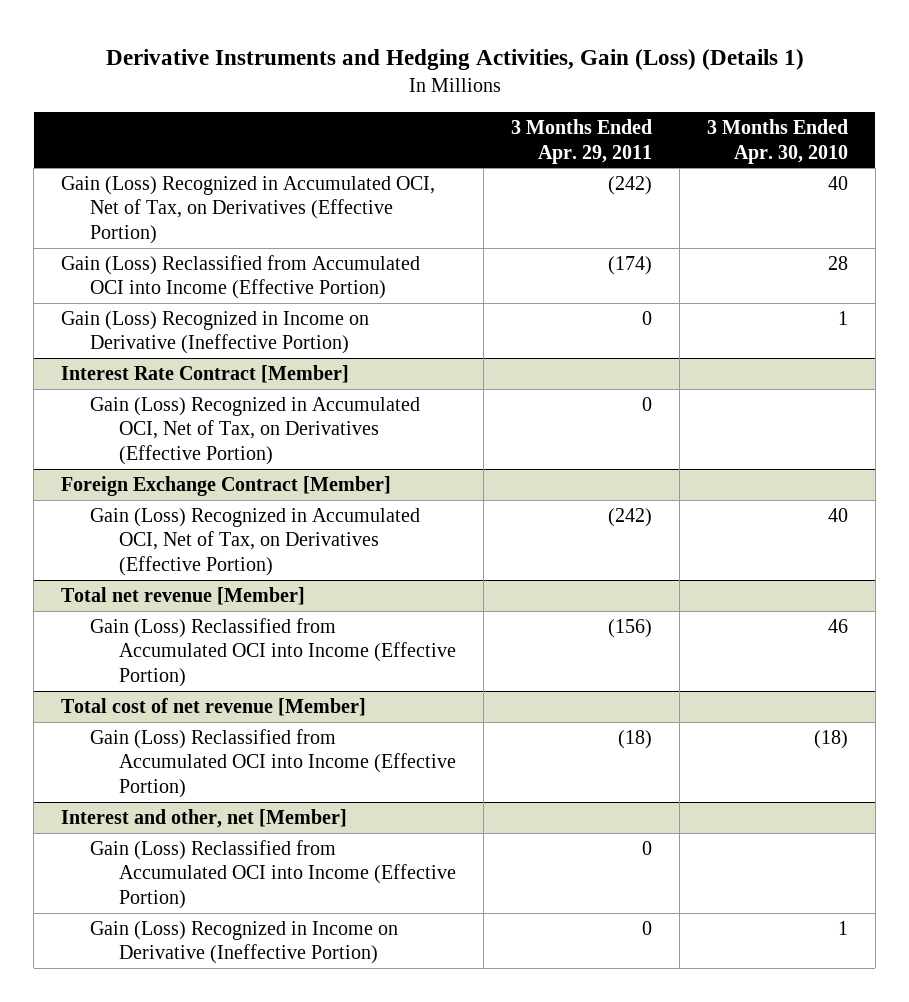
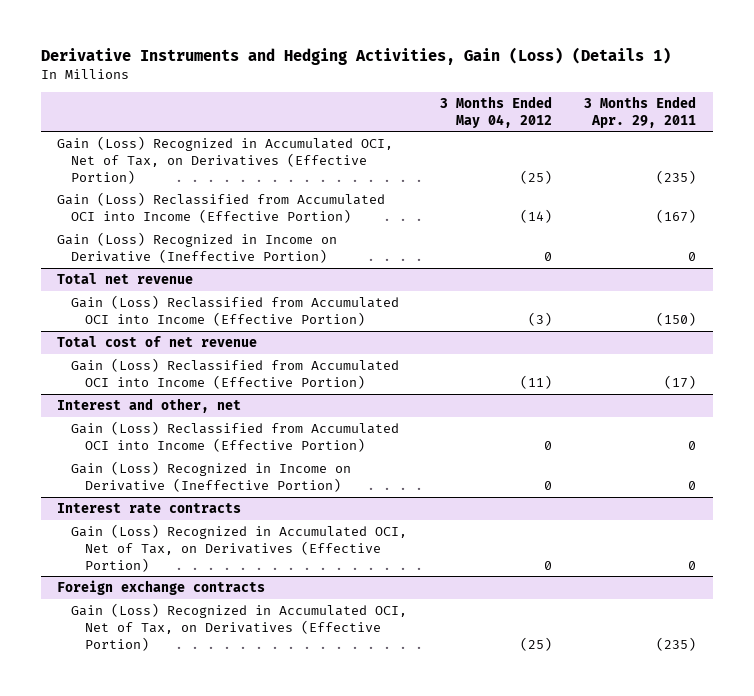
- | 3 Months Ended Apr. 29, 2011 | 3 Months Ended Apr. 30, 2010
+ | 3 Months Ended May 04, 2012 | 3 Months Ended Apr. 29, 2011
- Gain (Loss) Recognized in Accumulated OCI, Net of Tax, on Derivatives (Effective Portion) | (242) | 40
- Gain (Loss) Reclassified from Accumulated OCI into Income (Effective Portion) | (174) | 28
+ Gain (Loss) Recognized in Accumulated OCI, Net of Tax, on Derivatives (Effective Portion) | (25) | (235)
+ Gain (Loss) Reclassified from Accumulated OCI into Income (Effective Portion) | (14) | (167)
- Interest Rate Contract [Member]
- Gain (Loss) Recognized in Accumulated OCI, Net of Tax, on Derivatives (Effective Portion) | 0 |
- Foreign Exchange Contract [Member]
- Gain (Loss) Recognized in Accumulated OCI, Net of Tax, on Derivatives (Effective Portion) | (242) | 40
- Total net revenue [Member]
- Gain (Loss) Reclassified from Accumulated OCI into Income (Effective Portion) | (156) | 46
- Total cost of net revenue [Member]
- Gain (Loss) Reclassified from Accumulated OCI into Income (Effective Portion) | (18) | (18)
- Interest and other, net [Member]
+ Total net revenue
+ Gain (Loss) Reclassified from Accumulated OCI into Income (Effective Portion) | (3) | (150)
+ Total cost of net revenue
+ Gain (Loss) Reclassified from Accumulated OCI into Income (Effective Portion) | (11) | (17)
+ Interest and other, net
+ Interest rate contracts
+ Gain (Loss) Recognized in Accumulated OCI, Net of Tax, on Derivatives (Effective Portion) | 0 | 0
+ Foreign exchange contracts
+ Gain (Loss) Recognized in Accumulated OCI, Net of Tax, on Derivatives (Effective Portion) | (25) | (235)

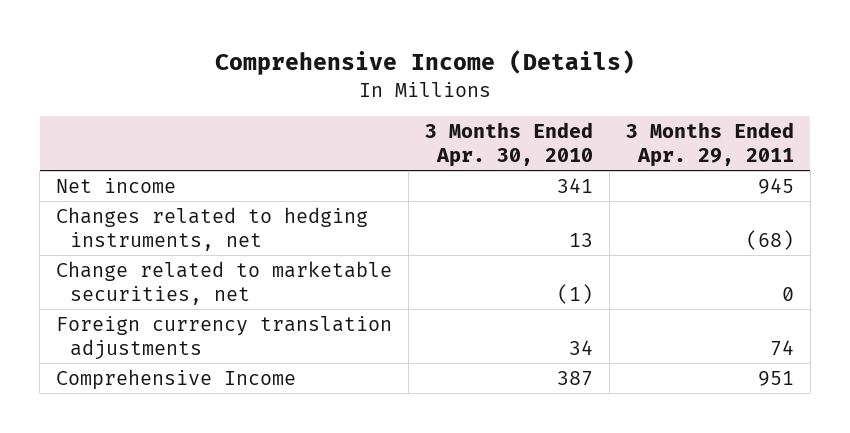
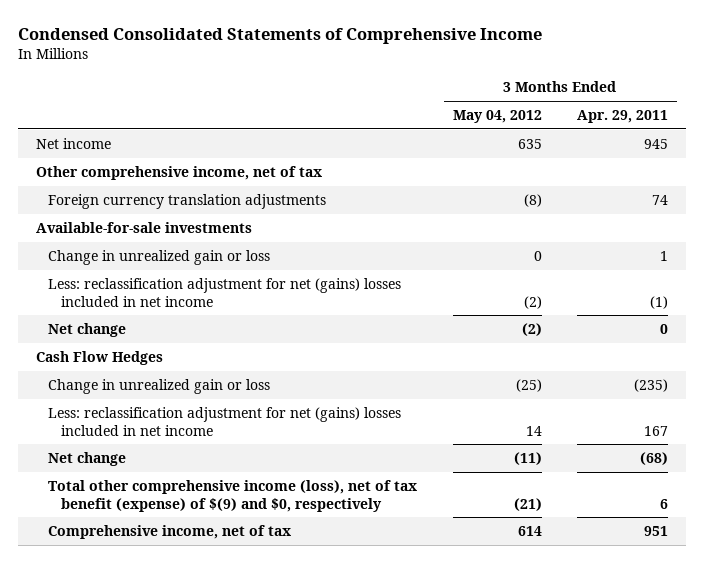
- Comprehensive Income (Details)
+ Condensed Consolidated Statements of Comprehensive Income
- | 3 Months Ended Apr. 30, 2010 | 3 Months Ended Apr. 29, 2011
+ | 3 Months Ended May 04, 2012 | 3 Months Ended Apr. 29, 2011
- Changes related to hedging instruments, net | 13 | (68)
- Change related to marketable securities, net | (1) | 0
+ Other comprehensive income, net of tax
- Comprehensive Income | 387 | 951
+ Available-for-sale investments
+ Change in unrealized gain or loss | 0 | 1
+ Less: reclassification adjustment for net (gains) losses included in net income | (2) | (1)
+ Net change | (2) | 0
+ Cash Flow Hedges
+ Change in unrealized gain or loss | (25) | (235)
+ Less: reclassification adjustment for net (gains) losses included in net income | 14 | 167
+ Net change | (11) | (68)
+ Total other comprehensive income (loss), net of tax benefit (expense) of $(9) and $0, respectively | (21) | 6
+ Comprehensive income, net of tax | 614 | 951

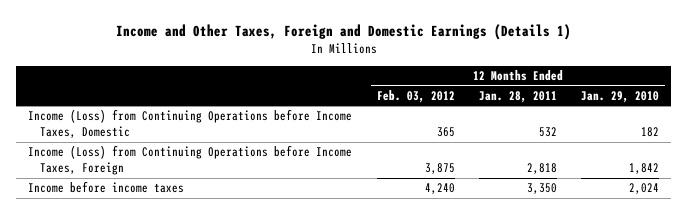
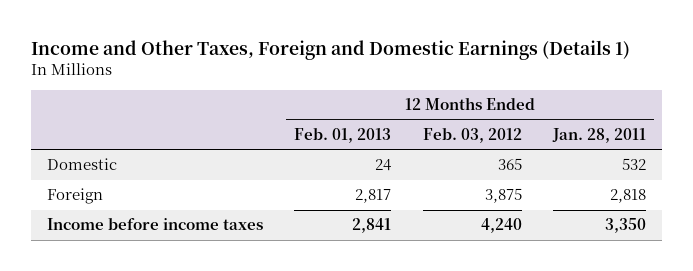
- | 12 Months Ended Feb. 03, 2012 | 12 Months Ended Jan. 28, 2011 | 12 Months Ended Jan. 29, 2010
+ | 12 Months Ended Feb. 01, 2013 | 12 Months Ended Feb. 03, 2012 | 12 Months Ended Jan. 28, 2011
- Income (Loss) from Continuing Operations before Income Taxes, Domestic | 365 | 532 | 182
- Income (Loss) from Continuing Operations before Income Taxes, Foreign | 3,875 | 2,818 | 1,842
+ Domestic | 24 | 365 | 532
+ Foreign | 2,817 | 3,875 | 2,818

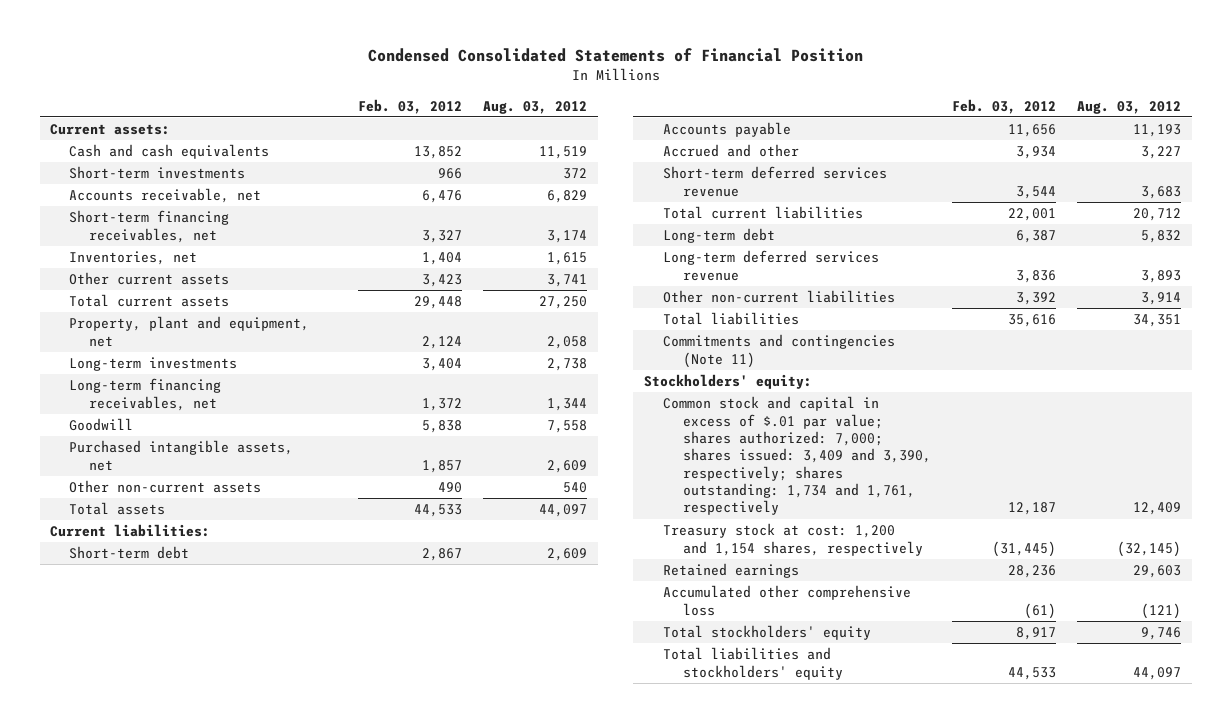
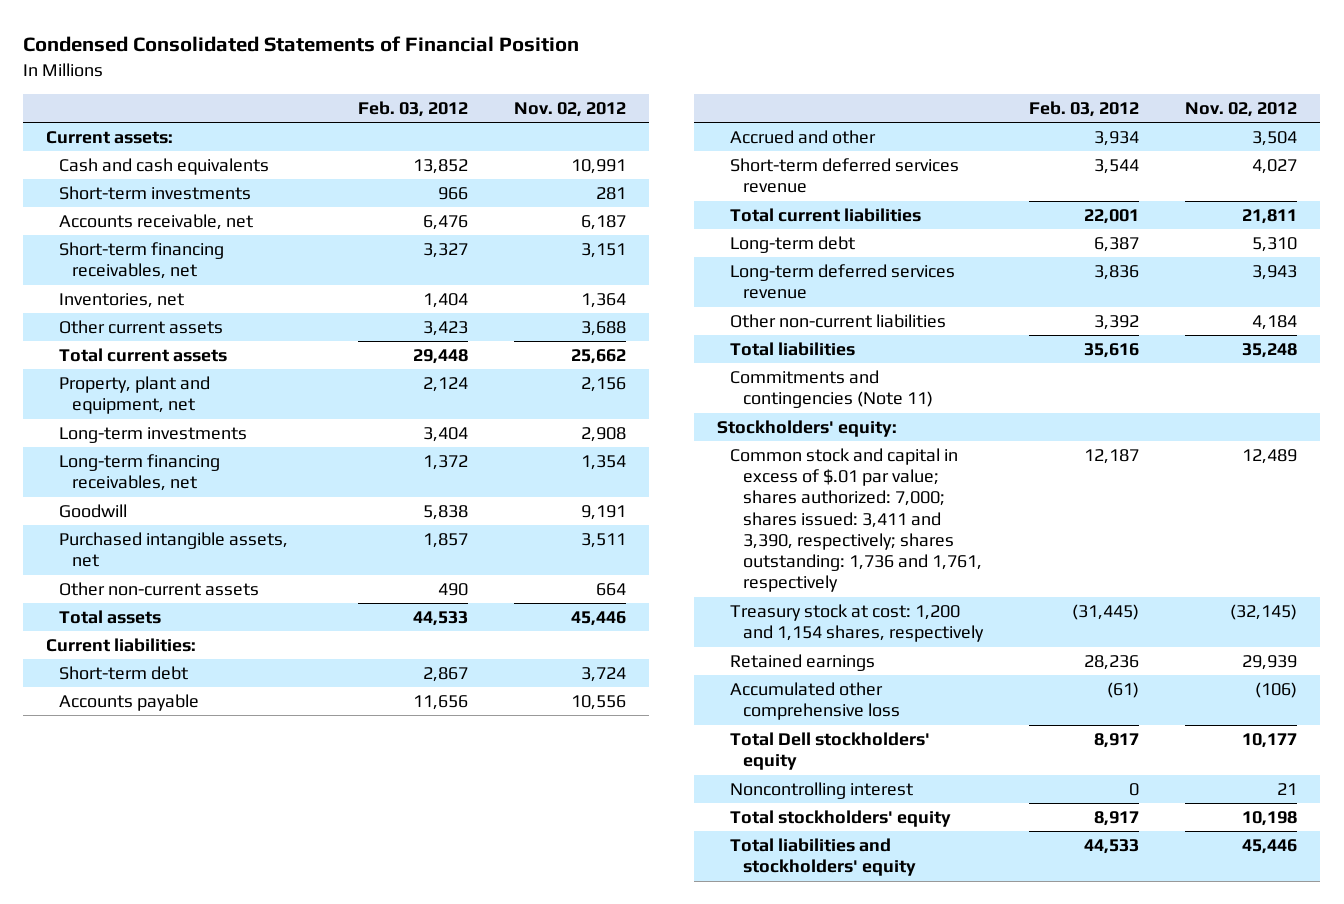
- | Feb. 03, 2012 | Aug. 03, 2012
+ | Feb. 03, 2012 | Nov. 02, 2012
- Common stock and capital in excess of $.01 par value; shares authorized: 7,000; shares issued: 3,409 and 3,390, respectively; shares outstanding: 1,734 and 1,761, respectively | 12,187 | 12,409
+ Common stock and capital in excess of $.01 par value; shares authorized: 7,000; shares issued: 3,411 and 3,390, respectively; shares outstanding: 1,736 and 1,761, respectively | 12,187 | 12,489
+ Total Dell stockholders' equity | 8,917 | 10,177
+ Noncontrolling interest | 0 | 21

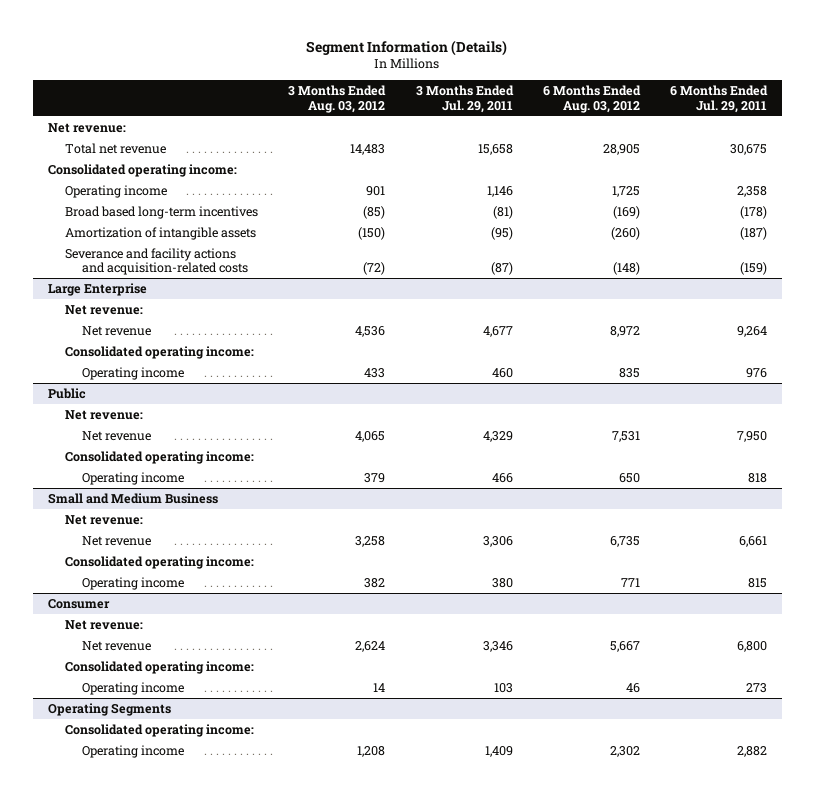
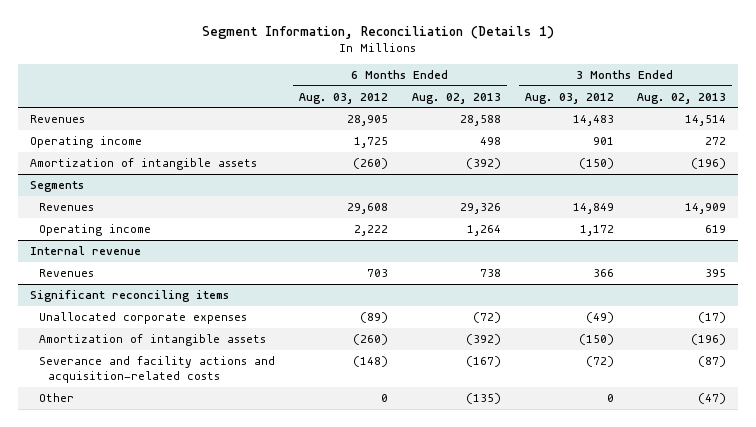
- Segment Information (Details)
+ Segment Information, Reconciliation (Details 1)
- | 3 Months Ended Aug. 03, 2012 | 3 Months Ended Jul. 29, 2011 | 6 Months Ended Aug. 03, 2012 | 6 Months Ended Jul. 29, 2011
+ | 6 Months Ended Aug. 03, 2012 | 6 Months Ended Aug. 02, 2013 | 3 Months Ended Aug. 03, 2012 | 3 Months Ended Aug. 02, 2013
- Net revenue:
- Total net revenue | 14,483 | 15,658 | 28,905 | 30,675
- Consolidated operating income:
+ Revenues | 28,905 | 28,588 | 14,483 | 14,514
- Broad based long-term incentives | (85) | (81) | (169) | (178)
+ Segments
+ Revenues | 29,608 | 29,326 | 14,849 | 14,909
+ Operating income | 2,222 | 1,264 | 1,172 | 619
+ Internal revenue
+ Revenues | 703 | 738 | 366 | 395
+ Significant reconciling items
+ Unallocated corporate expenses | (89) | (72) | (49) | (17)
+ Amortization of intangible assets | (260) | (392) | (150) | (196)
- Large Enterprise
- Net revenue:
- Net revenue | 4,536 | 4,677 | 8,972 | 9,264
- Consolidated operating income:
- Operating income | 433 | 460 | 835 | 976
- Public
- Net revenue:
- Net revenue | 4,065 | 4,329 | 7,531 | 7,950
- Consolidated operating income:
- Operating income | 379 | 466 | 650 | 818
- Small and Medium Business
- Net revenue:
- Net revenue | 3,258 | 3,306 | 6,735 | 6,661
- Consolidated operating income:
- Operating income | 382 | 380 | 771 | 815
- Consumer
- Net revenue:
- Net revenue | 2,624 | 3,346 | 5,667 | 6,800
- Consolidated operating income:
- Operating income | 14 | 103 | 46 | 273
- Operating Segments
- Consolidated operating income:
- Operating income | 1,208 | 1,409 | 2,302 | 2,882
+ Other | 0 | (135) | 0 | (47)

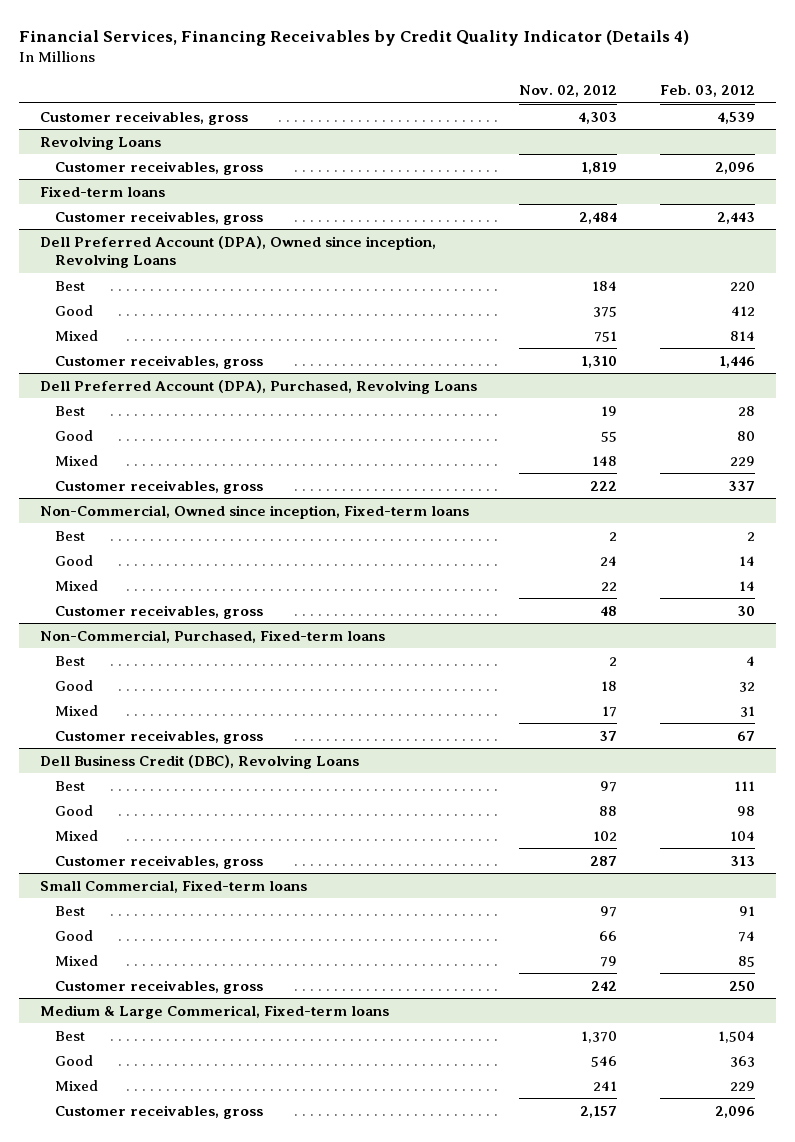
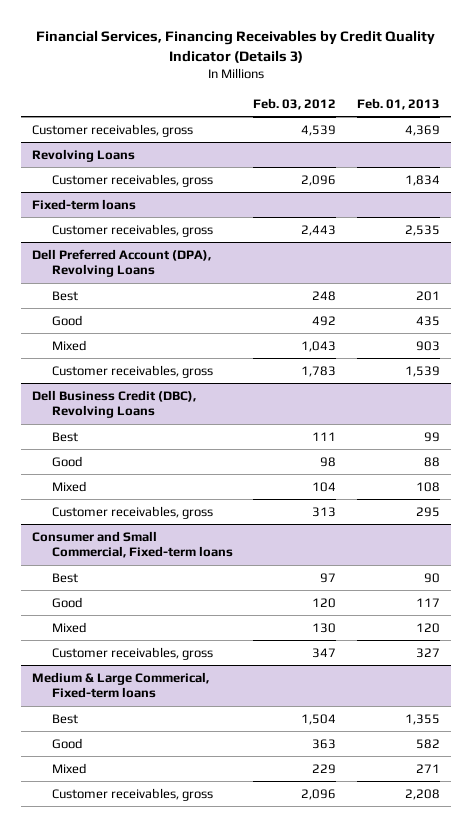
- Financial Services, Financing Receivables by Credit Quality Indicator (Details 4)
+ Financial Services, Financing Receivables by Credit Quality Indicator (Details 3)
- | Nov. 02, 2012 | Feb. 03, 2012
+ | Feb. 03, 2012 | Feb. 01, 2013
- Dell Preferred Account (DPA), Owned since inception, Revolving Loans
- Best | 184 | 220
- Good | 375 | 412
- Mixed | 751 | 814
- Customer receivables, gross | 1,310 | 1,446
- Dell Preferred Account (DPA), Purchased, Revolving Loans
- Best | 19 | 28
- Good | 55 | 80
- Mixed | 148 | 229
- Customer receivables, gross | 222 | 337
- Non-Commercial, Owned since inception, Fixed-term loans
- Best | 2 | 2
- Good | 24 | 14
- Mixed | 22 | 14
- Customer receivables, gross | 48 | 30
- Non-Commercial, Purchased, Fixed-term loans
- Best | 2 | 4
- Good | 18 | 32
- Mixed | 17 | 31
- Customer receivables, gross | 37 | 67
+ Dell Preferred Account (DPA), Revolving Loans
+ Best | 248 | 201
+ Good | 492 | 435
+ Mixed | 1,043 | 903
+ Customer receivables, gross | 1,783 | 1,539
- Small Commercial, Fixed-term loans
- Best | 97 | 91
- Good | 66 | 74
- Mixed | 79 | 85
- Customer receivables, gross | 242 | 250
+ Consumer and Small Commercial, Fixed-term loans
+ Best | 97 | 90
+ Good | 120 | 117
+ Mixed | 130 | 120
+ Customer receivables, gross | 347 | 327

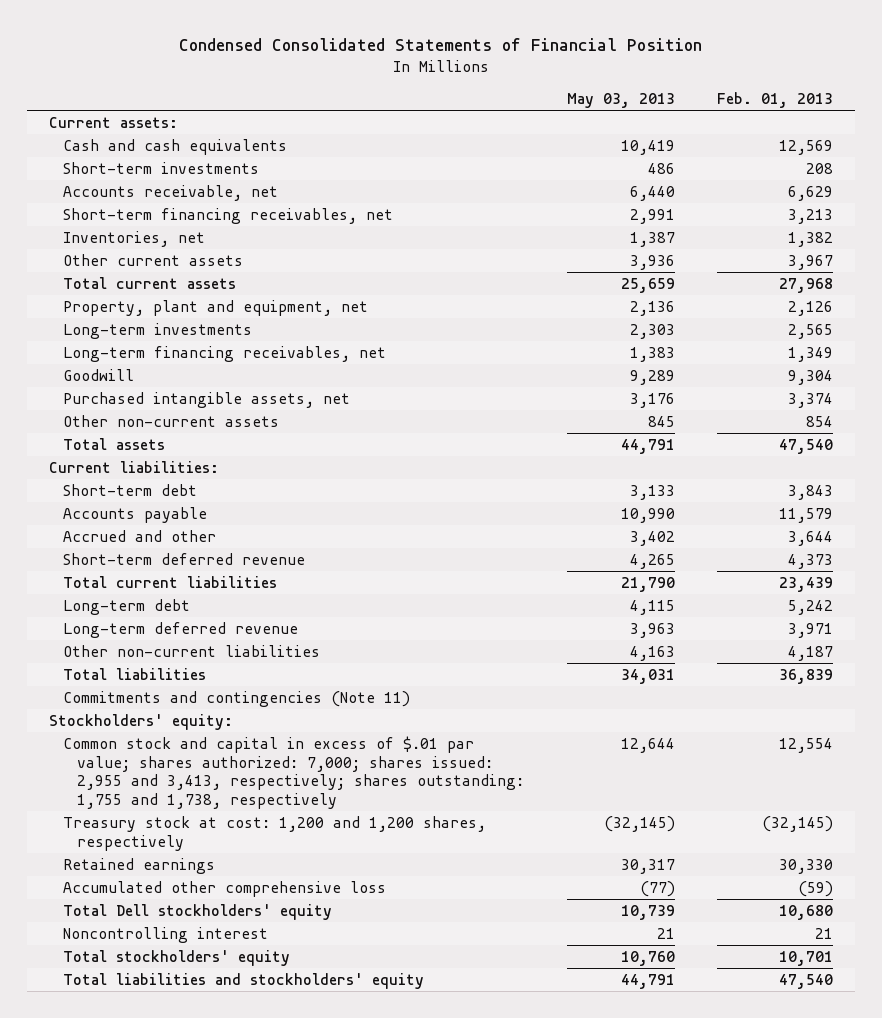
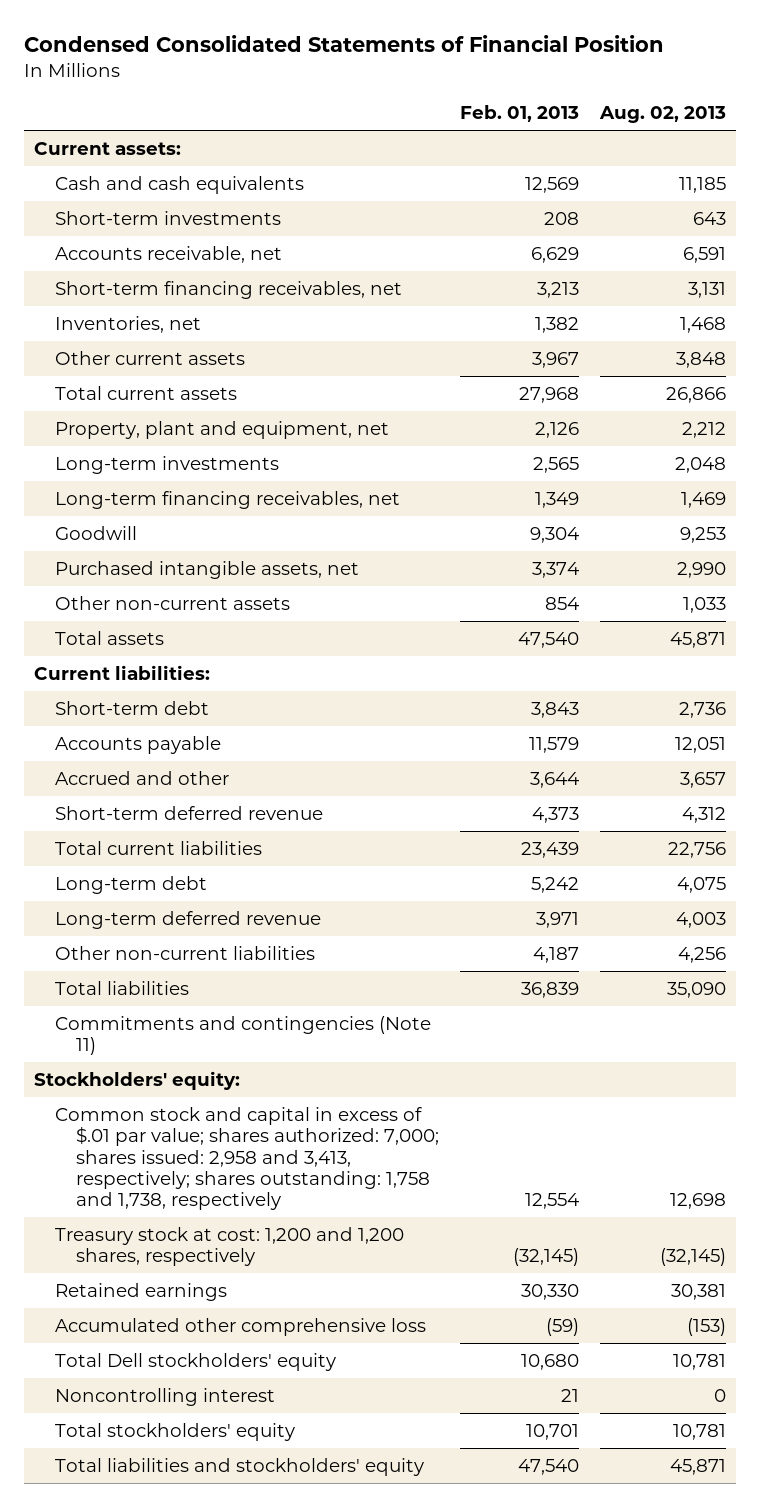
- | May 03, 2013 | Feb. 01, 2013
+ | Feb. 01, 2013 | Aug. 02, 2013
- Common stock and capital in excess of $.01 par value; shares authorized: 7,000; shares issued: 2,955 and 3,413, respectively; shares outstanding: 1,755 and 1,738, respectively | 12,644 | 12,554
+ Common stock and capital in excess of $.01 par value; shares authorized: 7,000; shares issued: 2,958 and 3,413, respectively; shares outstanding: 1,758 and 1,738, respectively | 12,554 | 12,698

